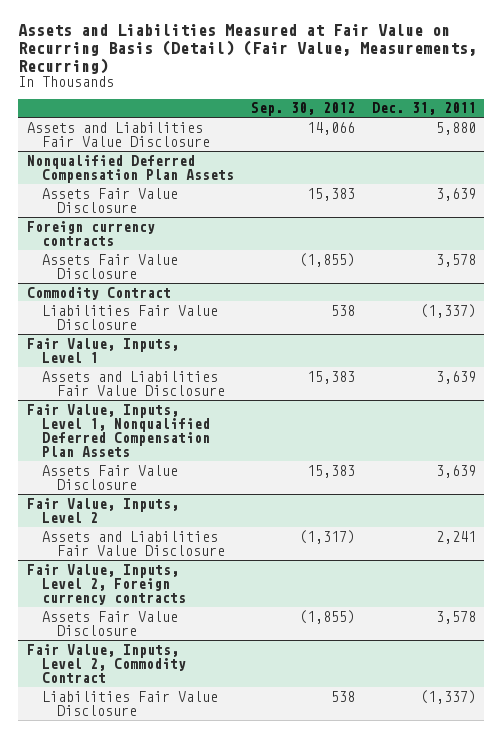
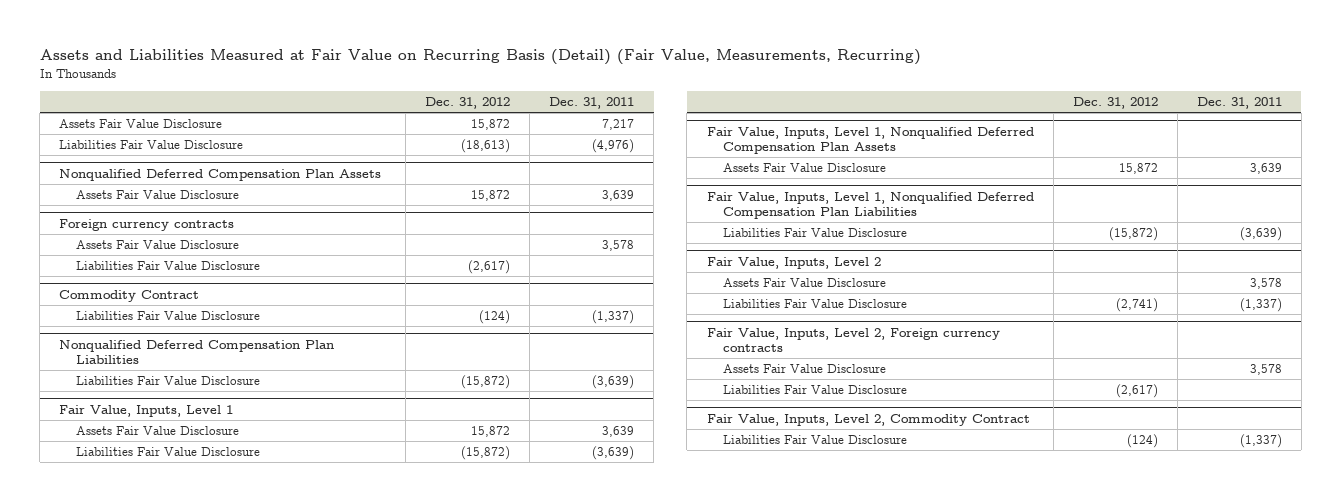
- | Sep. 30, 2012 | Dec. 31, 2011
+ | Dec. 31, 2012 | Dec. 31, 2011
- Assets and Liabilities Fair Value Disclosure | 14,066 | 5,880
+ Assets Fair Value Disclosure | 15,872 | 7,217
+ Liabilities Fair Value Disclosure | (18,613) | (4,976)
@ Foreign currency contracts
+ Liabilities Fair Value Disclosure | (2,617) |
+ Nonqualified Deferred Compensation Plan Liabilities
+ Liabilities Fair Value Disclosure | (15,872) | (3,639)
@ Fair Value, Inputs, Level 1
- Assets and Liabilities Fair Value Disclosure | 15,383 | 3,639
+ Assets Fair Value Disclosure | 15,872 | 3,639
+ Liabilities Fair Value Disclosure | (15,872) | (3,639)
+ Fair Value, Inputs, Level 1, Nonqualified Deferred Compensation Plan Liabilities
+ Liabilities Fair Value Disclosure | (15,872) | (3,639)
@ Fair Value, Inputs, Level 2
- Assets and Liabilities Fair Value Disclosure | (1,317) | 2,241
+ Assets Fair Value Disclosure | | 3,578
+ Liabilities Fair Value Disclosure | (2,741) | (1,337)
@ Fair Value, Inputs, Level 2, Foreign currency contracts
+ Liabilities Fair Value Disclosure | (2,617) |

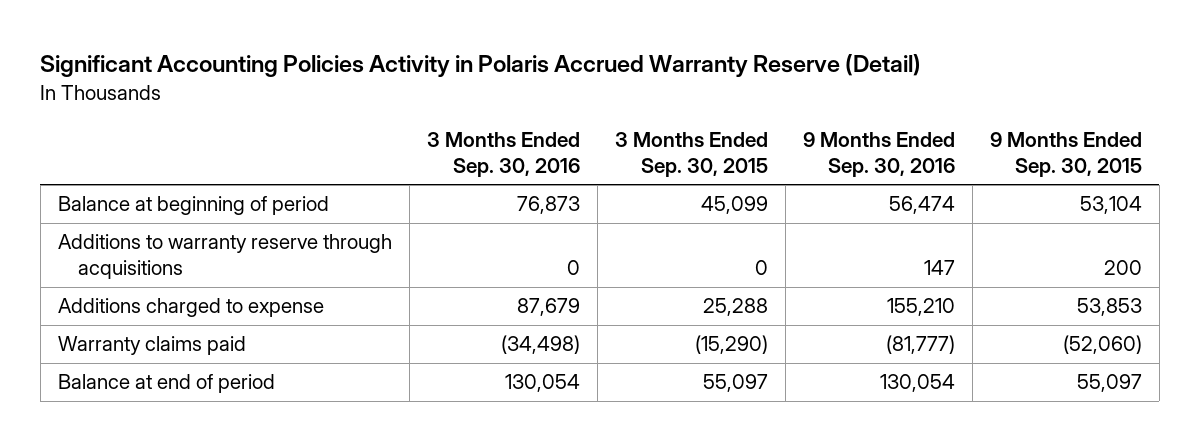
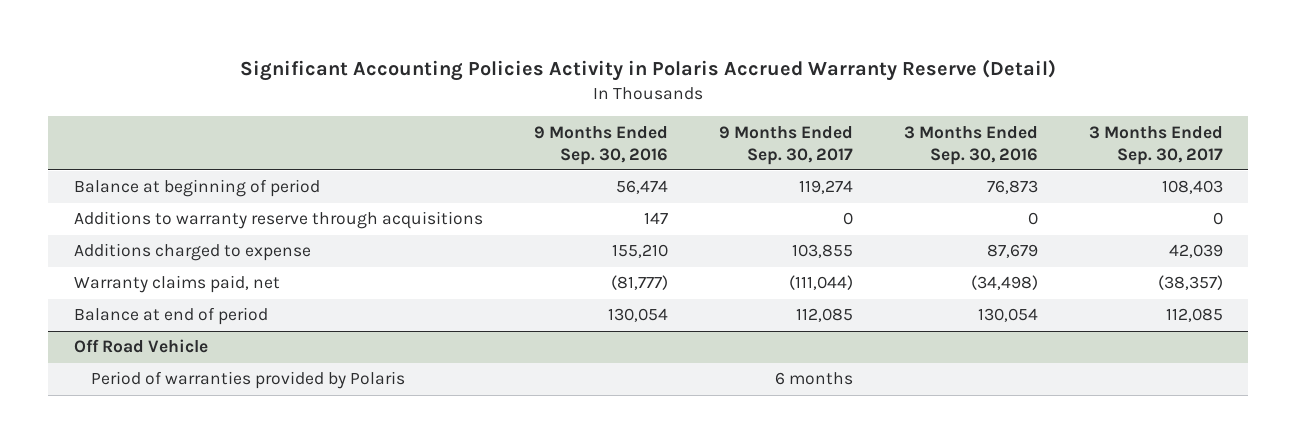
- | 3 Months Ended Sep. 30, 2016 | 3 Months Ended Sep. 30, 2015 | 9 Months Ended Sep. 30, 2016 | 9 Months Ended Sep. 30, 2015
+ | 9 Months Ended Sep. 30, 2016 | 9 Months Ended Sep. 30, 2017 | 3 Months Ended Sep. 30, 2016 | 3 Months Ended Sep. 30, 2017
- Warranty claims paid | (34,498) | (15,290) | (81,777) | (52,060)
+ Warranty claims paid, net | (81,777) | (111,044) | (34,498) | (38,357)
+ Off Road Vehicle
+ Period of warranties provided by Polaris | | 6 months | |

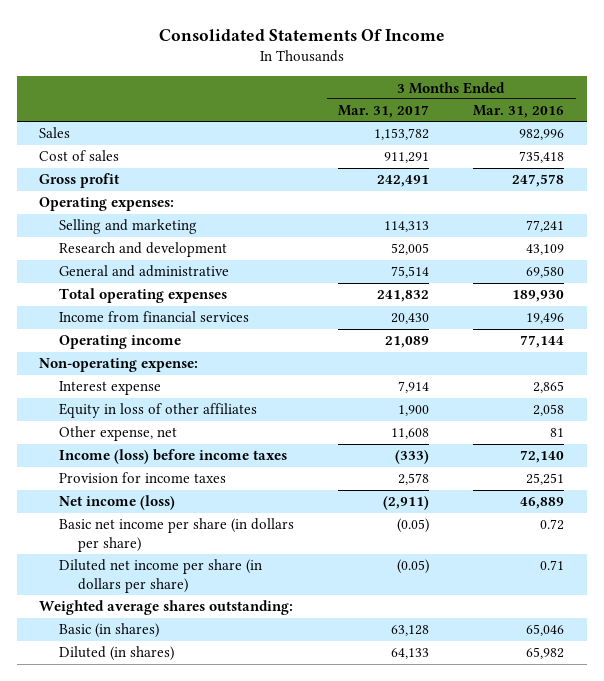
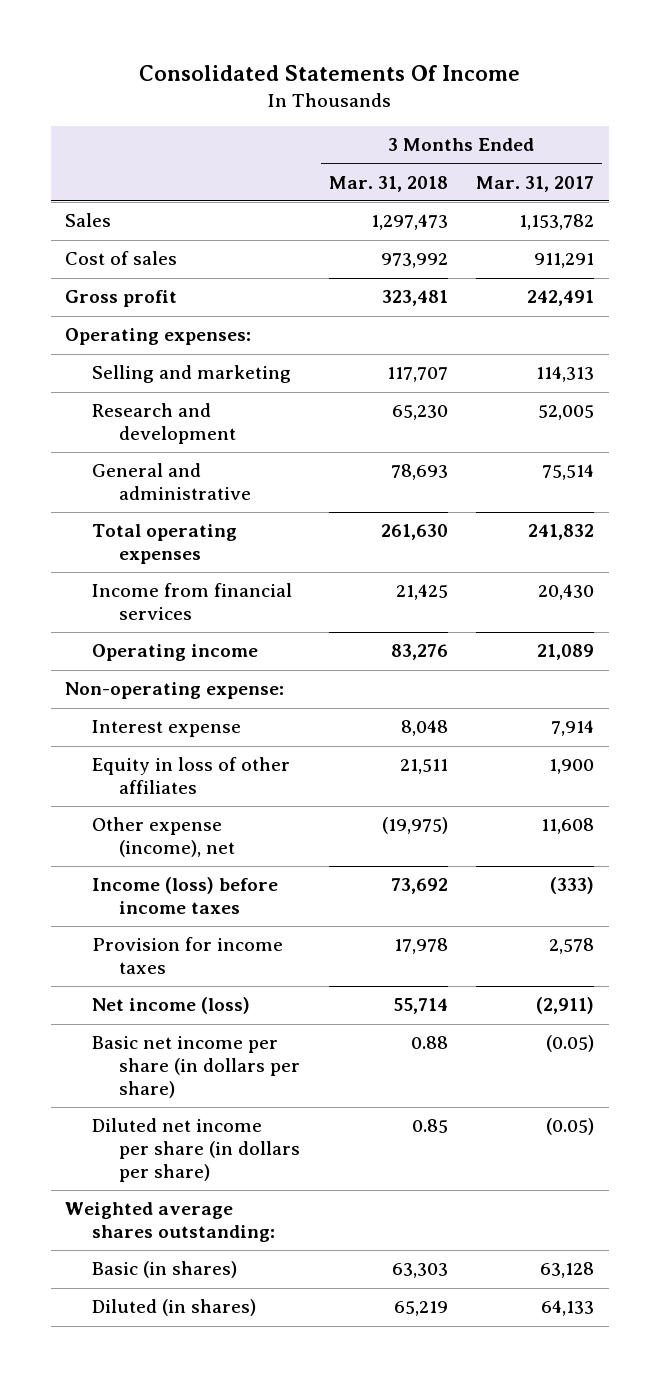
- | 3 Months Ended Mar. 31, 2017 | 3 Months Ended Mar. 31, 2016
+ | 3 Months Ended Mar. 31, 2018 | 3 Months Ended Mar. 31, 2017
- Other expense, net | 11,608 | 81
+ Other expense (income), net | (19,975) | 11,608

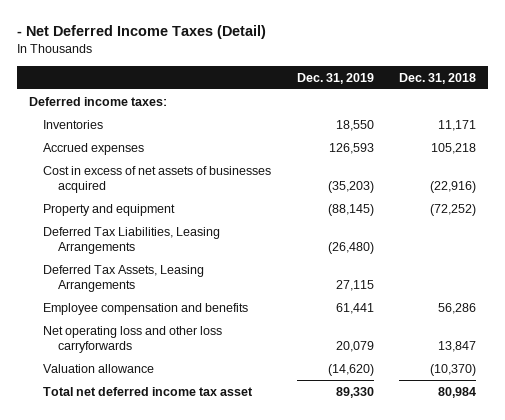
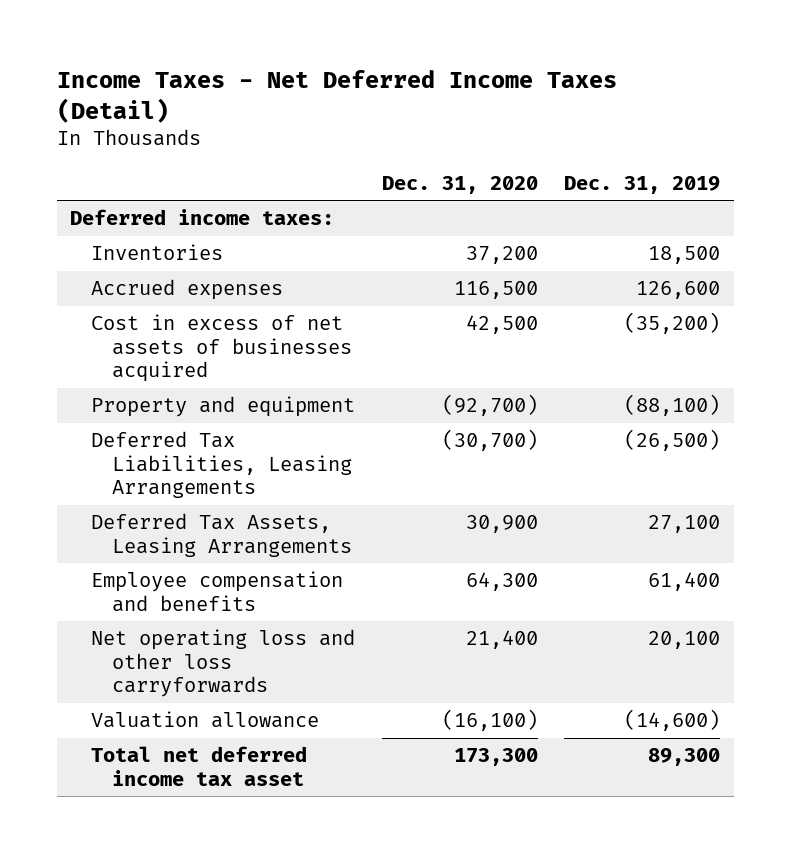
- - Net Deferred Income Taxes (Detail)
+ Income Taxes - Net Deferred Income Taxes (Detail)
- | Dec. 31, 2019 | Dec. 31, 2018
+ | Dec. 31, 2020 | Dec. 31, 2019
- Inventories | 18,550 | 11,171
- Accrued expenses | 126,593 | 105,218
- Cost in excess of net assets of businesses acquired | (35,203) | (22,916)
- Property and equipment | (88,145) | (72,252)
- Deferred Tax Liabilities, Leasing Arrangements | (26,480) |
- Deferred Tax Assets, Leasing Arrangements | 27,115 |
- Employee compensation and benefits | 61,441 | 56,286
- Net operating loss and other loss carryforwards | 20,079 | 13,847
- Valuation allowance | (14,620) | (10,370)
- Total net deferred income tax asset | 89,330 | 80,984
+ Inventories | 37,200 | 18,500
+ Accrued expenses | 116,500 | 126,600
+ Cost in excess of net assets of businesses acquired | 42,500 | (35,200)
+ Property and equipment | (92,700) | (88,100)
+ Deferred Tax Liabilities, Leasing Arrangements | (30,700) | (26,500)
+ Deferred Tax Assets, Leasing Arrangements | 30,900 | 27,100
+ Employee compensation and benefits | 64,300 | 61,400
+ Net operating loss and other loss carryforwards | 21,400 | 20,100
+ Valuation allowance | (16,100) | (14,600)
+ Total net deferred income tax asset | 173,300 | 89,300

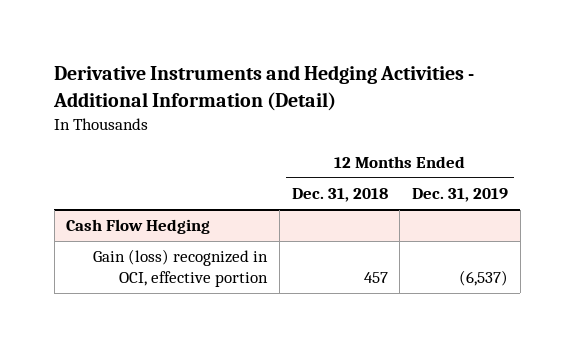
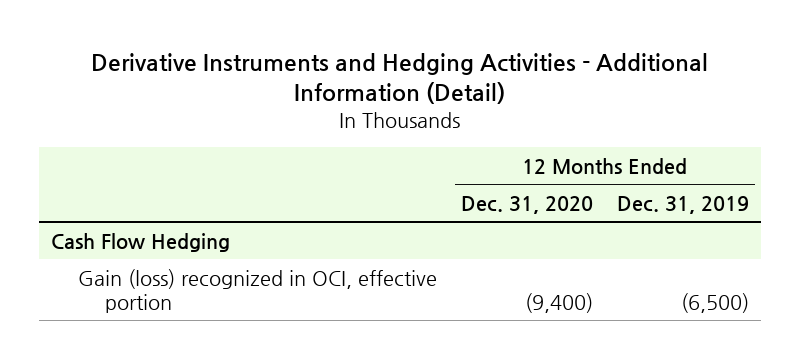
- | 12 Months Ended Dec. 31, 2018 | 12 Months Ended Dec. 31, 2019
+ | 12 Months Ended Dec. 31, 2020 | 12 Months Ended Dec. 31, 2019
@ Cash Flow Hedging
- Gain (loss) recognized in OCI, effective portion | 457 | (6,537)
+ Gain (loss) recognized in OCI, effective portion | (9,400) | (6,500)

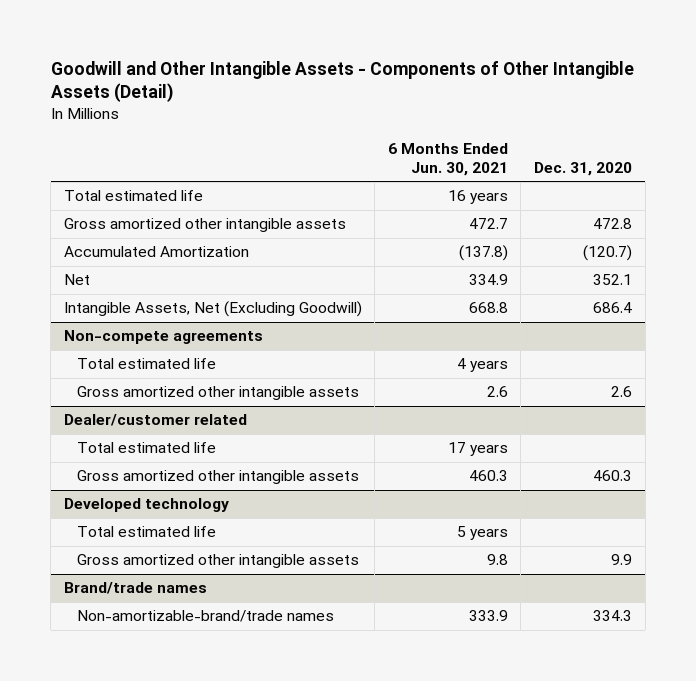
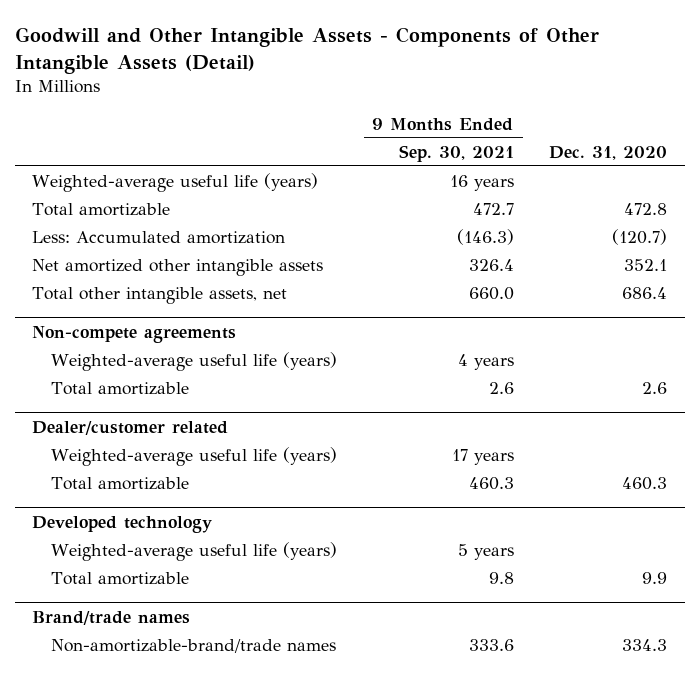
- | 6 Months Ended Jun. 30, 2021 | Dec. 31, 2020
+ | 9 Months Ended Sep. 30, 2021 | Dec. 31, 2020
- Total estimated life | 16 years |
- Gross amortized other intangible assets | 472.7 | 472.8
- Accumulated Amortization | (137.8) | (120.7)
- Net | 334.9 | 352.1
- Intangible Assets, Net (Excluding Goodwill) | 668.8 | 686.4
+ Weighted-average useful life (years) | 16 years |
+ Total amortizable | 472.7 | 472.8
+ Less: Accumulated amortization | (146.3) | (120.7)
+ Net amortized other intangible assets | 326.4 | 352.1
+ Total other intangible assets, net | 660.0 | 686.4
@ Non-compete agreements
- Total estimated life | 4 years |
- Gross amortized other intangible assets | 2.6 | 2.6
+ Weighted-average useful life (years) | 4 years |
+ Total amortizable | 2.6 | 2.6
@ Dealer/customer related
- Total estimated life | 17 years |
- Gross amortized other intangible assets | 460.3 | 460.3
+ Weighted-average useful life (years) | 17 years |
+ Total amortizable | 460.3 | 460.3
@ Developed technology
- Total estimated life | 5 years |
- Gross amortized other intangible assets | 9.8 | 9.9
+ Weighted-average useful life (years) | 5 years |
+ Total amortizable | 9.8 | 9.9

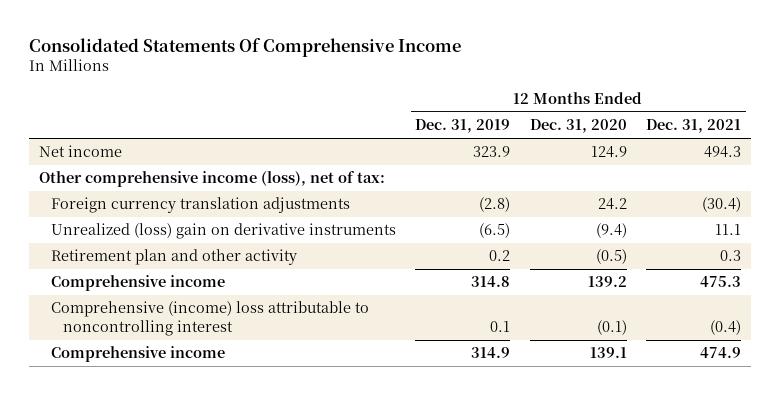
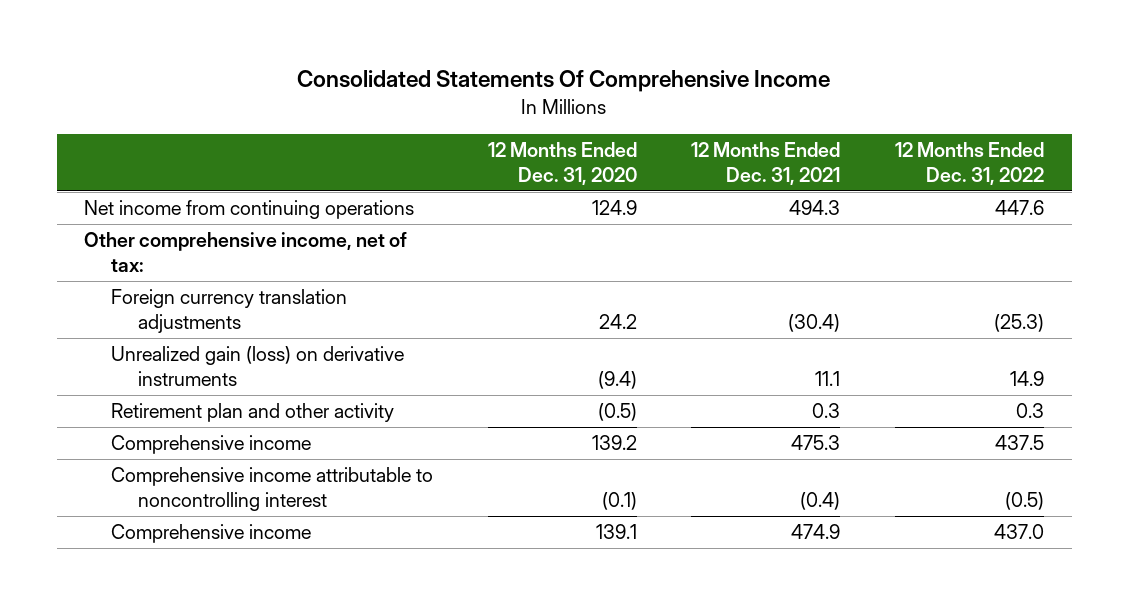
- | 12 Months Ended Dec. 31, 2019 | 12 Months Ended Dec. 31, 2020 | 12 Months Ended Dec. 31, 2021
+ | 12 Months Ended Dec. 31, 2020 | 12 Months Ended Dec. 31, 2021 | 12 Months Ended Dec. 31, 2022
- Net income | 323.9 | 124.9 | 494.3
- Other comprehensive income (loss), net of tax:
+ Net income from continuing operations | 124.9 | 494.3 | 447.6
+ Other comprehensive income, net of tax:
- Unrealized (loss) gain on derivative instruments | (6.5) | (9.4) | 11.1
+ Unrealized gain (loss) on derivative instruments | (9.4) | 11.1 | 14.9
- Comprehensive (income) loss attributable to noncontrolling interest | 0.1 | (0.1) | (0.4)
+ Comprehensive income attributable to noncontrolling interest | (0.1) | (0.4) | (0.5)

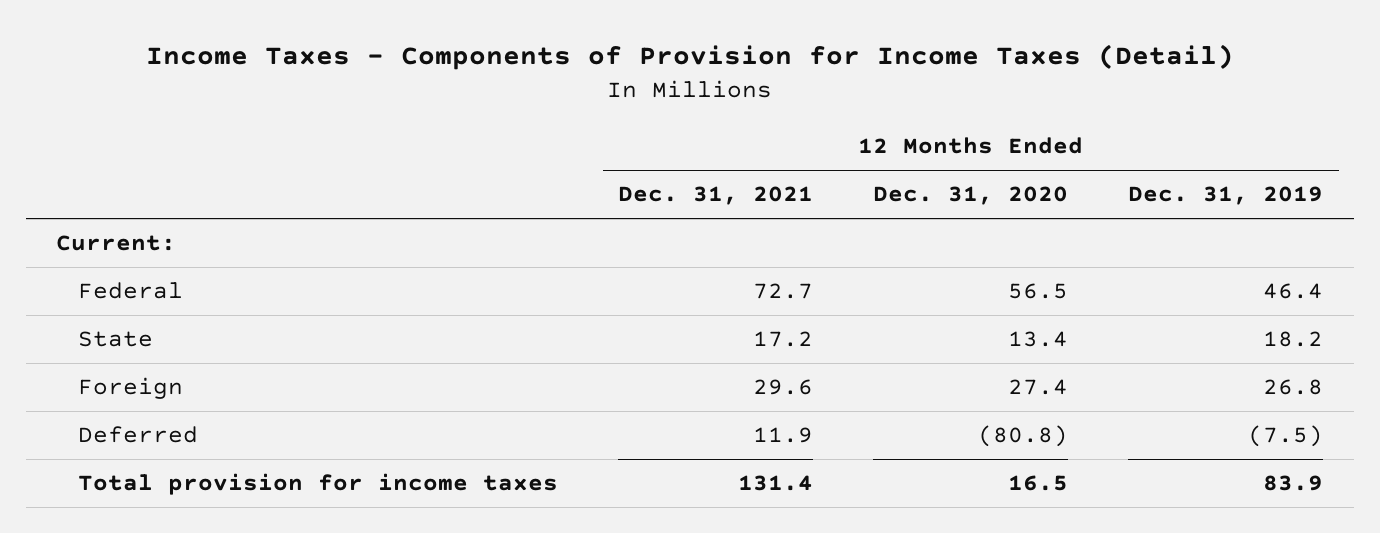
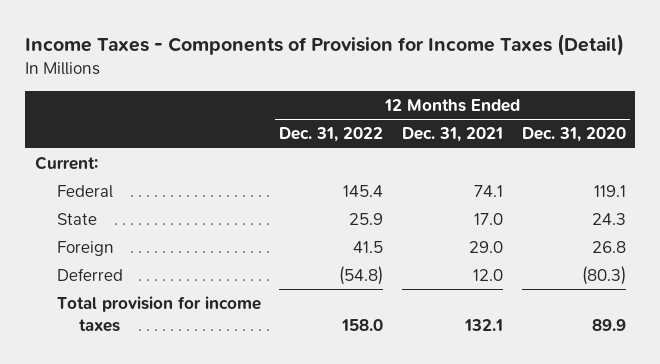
- | 12 Months Ended Dec. 31, 2021 | 12 Months Ended Dec. 31, 2020 | 12 Months Ended Dec. 31, 2019
+ | 12 Months Ended Dec. 31, 2022 | 12 Months Ended Dec. 31, 2021 | 12 Months Ended Dec. 31, 2020
- Federal | 72.7 | 56.5 | 46.4
- State | 17.2 | 13.4 | 18.2
- Foreign | 29.6 | 27.4 | 26.8
- Deferred | 11.9 | (80.8) | (7.5)
- Total provision for income taxes | 131.4 | 16.5 | 83.9
+ Federal | 145.4 | 74.1 | 119.1
+ State | 25.9 | 17.0 | 24.3
+ Foreign | 41.5 | 29.0 | 26.8
+ Deferred | (54.8) | 12.0 | (80.3)
+ Total provision for income taxes | 158.0 | 132.1 | 89.9

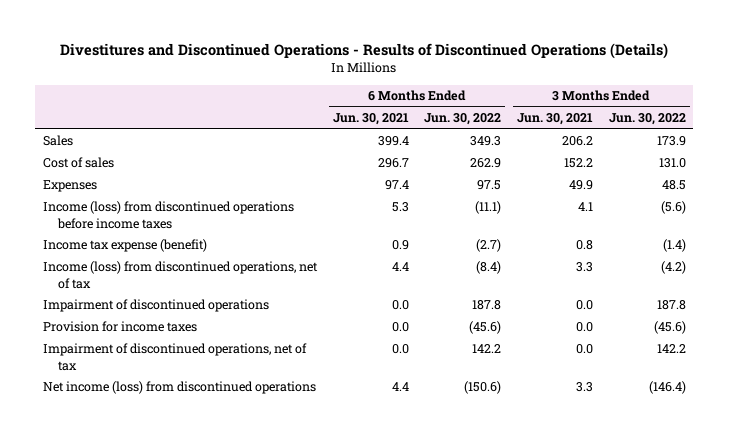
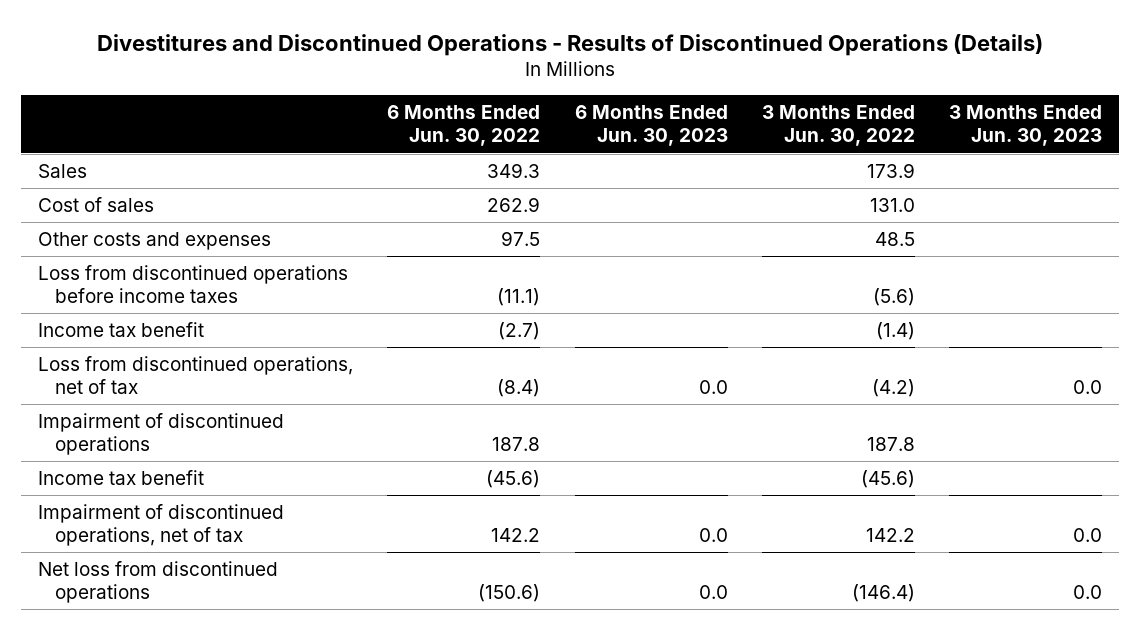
- | 6 Months Ended Jun. 30, 2021 | 6 Months Ended Jun. 30, 2022 | 3 Months Ended Jun. 30, 2021 | 3 Months Ended Jun. 30, 2022
+ | 6 Months Ended Jun. 30, 2022 | 6 Months Ended Jun. 30, 2023 | 3 Months Ended Jun. 30, 2022 | 3 Months Ended Jun. 30, 2023
- Expenses | 97.4 | 97.5 | 49.9 | 48.5
- Income (loss) from discontinued operations before income taxes | 5.3 | (11.1) | 4.1 | (5.6)
- Income tax expense (benefit) | 0.9 | (2.7) | 0.8 | (1.4)
- Income (loss) from discontinued operations, net of tax | 4.4 | (8.4) | 3.3 | (4.2)
+ Other costs and expenses | 97.5 | | 48.5 |
+ Loss from discontinued operations before income taxes | (11.1) | | (5.6) |
+ Income tax benefit | (2.7) | | (1.4) |
+ Loss from discontinued operations, net of tax | (8.4) | 0.0 | (4.2) | 0.0
- Provision for income taxes | 0.0 | (45.6) | 0.0 | (45.6)
+ Income tax benefit | (45.6) | | (45.6) |
- Net income (loss) from discontinued operations | 4.4 | (150.6) | 3.3 | (146.4)
+ Net loss from discontinued operations | (150.6) | 0.0 | (146.4) | 0.0

